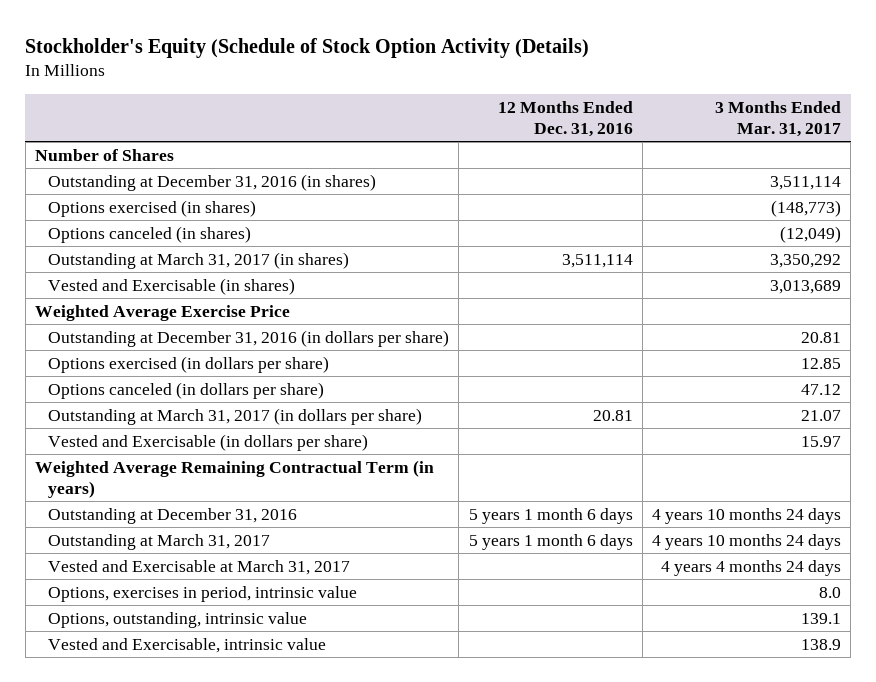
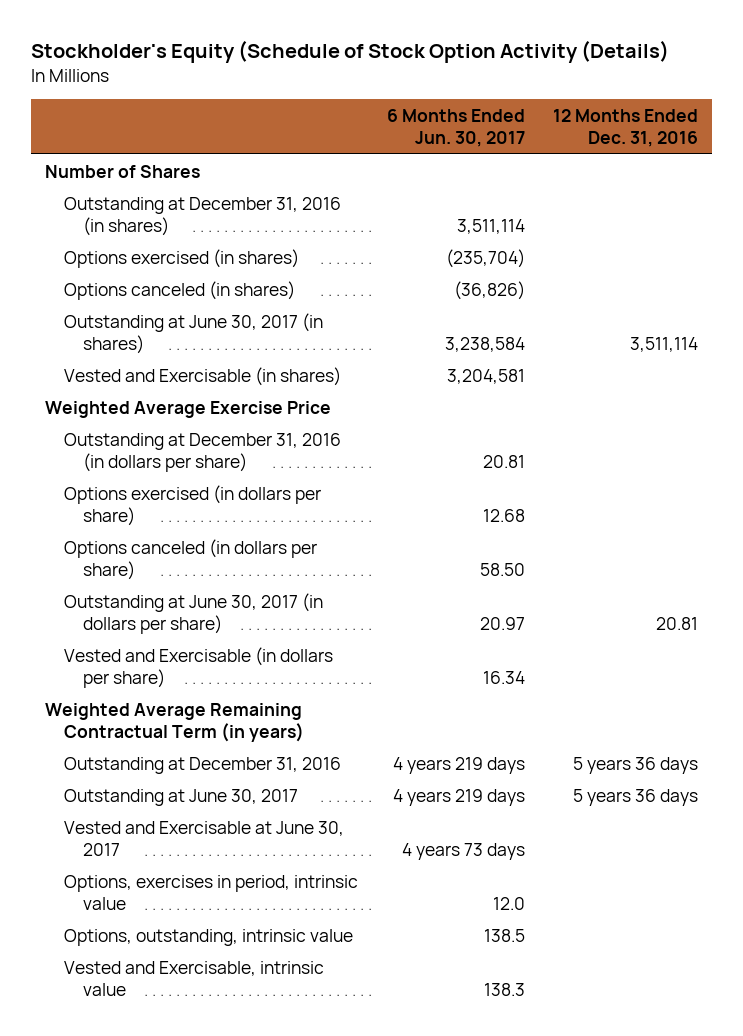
- | 12 Months Ended Dec. 31, 2016 | 3 Months Ended Mar. 31, 2017
+ | 6 Months Ended Jun. 30, 2017 | 12 Months Ended Dec. 31, 2016
- Outstanding at March 31, 2017 (in shares) | 3,511,114 | 3,350,292
+ Outstanding at June 30, 2017 (in shares) | 3,238,584 | 3,511,114
- Outstanding at March 31, 2017 (in dollars per share) | 20.81 | 21.07
+ Outstanding at June 30, 2017 (in dollars per share) | 20.97 | 20.81
- Outstanding at December 31, 2016 | 5 years 1 month 6 days | 4 years 10 months 24 days
- Outstanding at March 31, 2017 | 5 years 1 month 6 days | 4 years 10 months 24 days
- Vested and Exercisable at March 31, 2017 | | 4 years 4 months 24 days
+ Outstanding at December 31, 2016 | 4 years 219 days | 5 years 36 days
+ Outstanding at June 30, 2017 | 4 years 219 days | 5 years 36 days
+ Vested and Exercisable at June 30, 2017 | 4 years 73 days |

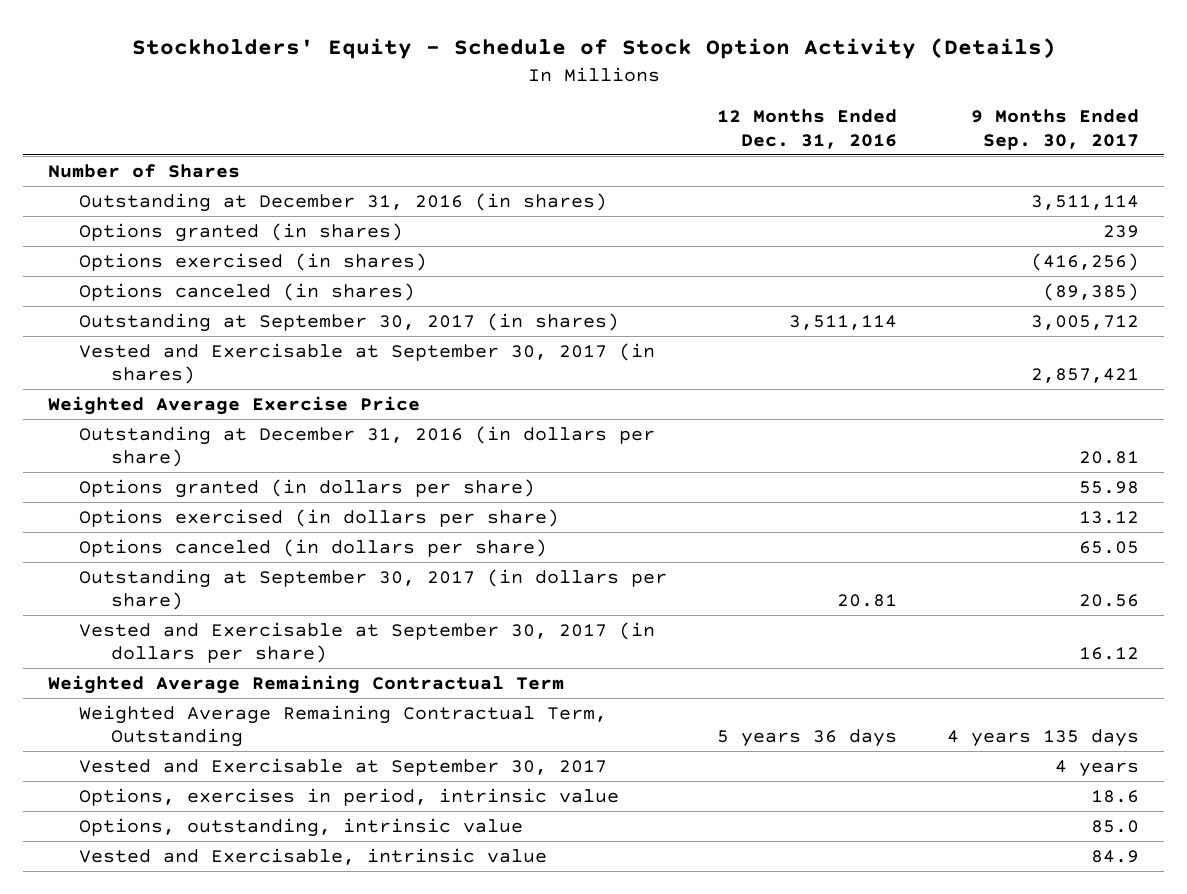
- Stockholder's Equity (Schedule of Stock Option Activity (Details)
+ Stockholders' Equity - Schedule of Stock Option Activity (Details)
- | 6 Months Ended Jun. 30, 2017 | 12 Months Ended Dec. 31, 2016
+ | 12 Months Ended Dec. 31, 2016 | 9 Months Ended Sep. 30, 2017
+ Options granted (in shares) | | 239
- Outstanding at June 30, 2017 (in shares) | 3,238,584 | 3,511,114
- Vested and Exercisable (in shares) | 3,204,581 |
+ Outstanding at September 30, 2017 (in shares) | 3,511,114 | 3,005,712
+ Vested and Exercisable at September 30, 2017 (in shares) | | 2,857,421
+ Options granted (in dollars per share) | | 55.98
- Outstanding at June 30, 2017 (in dollars per share) | 20.97 | 20.81
- Vested and Exercisable (in dollars per share) | 16.34 |
- Weighted Average Remaining Contractual Term (in years)
- Outstanding at December 31, 2016 | 4 years 219 days | 5 years 36 days
- Outstanding at June 30, 2017 | 4 years 219 days | 5 years 36 days
- Vested and Exercisable at June 30, 2017 | 4 years 73 days |
+ Outstanding at September 30, 2017 (in dollars per share) | 20.81 | 20.56
+ Vested and Exercisable at September 30, 2017 (in dollars per share) | | 16.12
+ Weighted Average Remaining Contractual Term
+ Weighted Average Remaining Contractual Term, Outstanding | 5 years 36 days | 4 years 135 days
+ Vested and Exercisable at September 30, 2017 | | 4 years

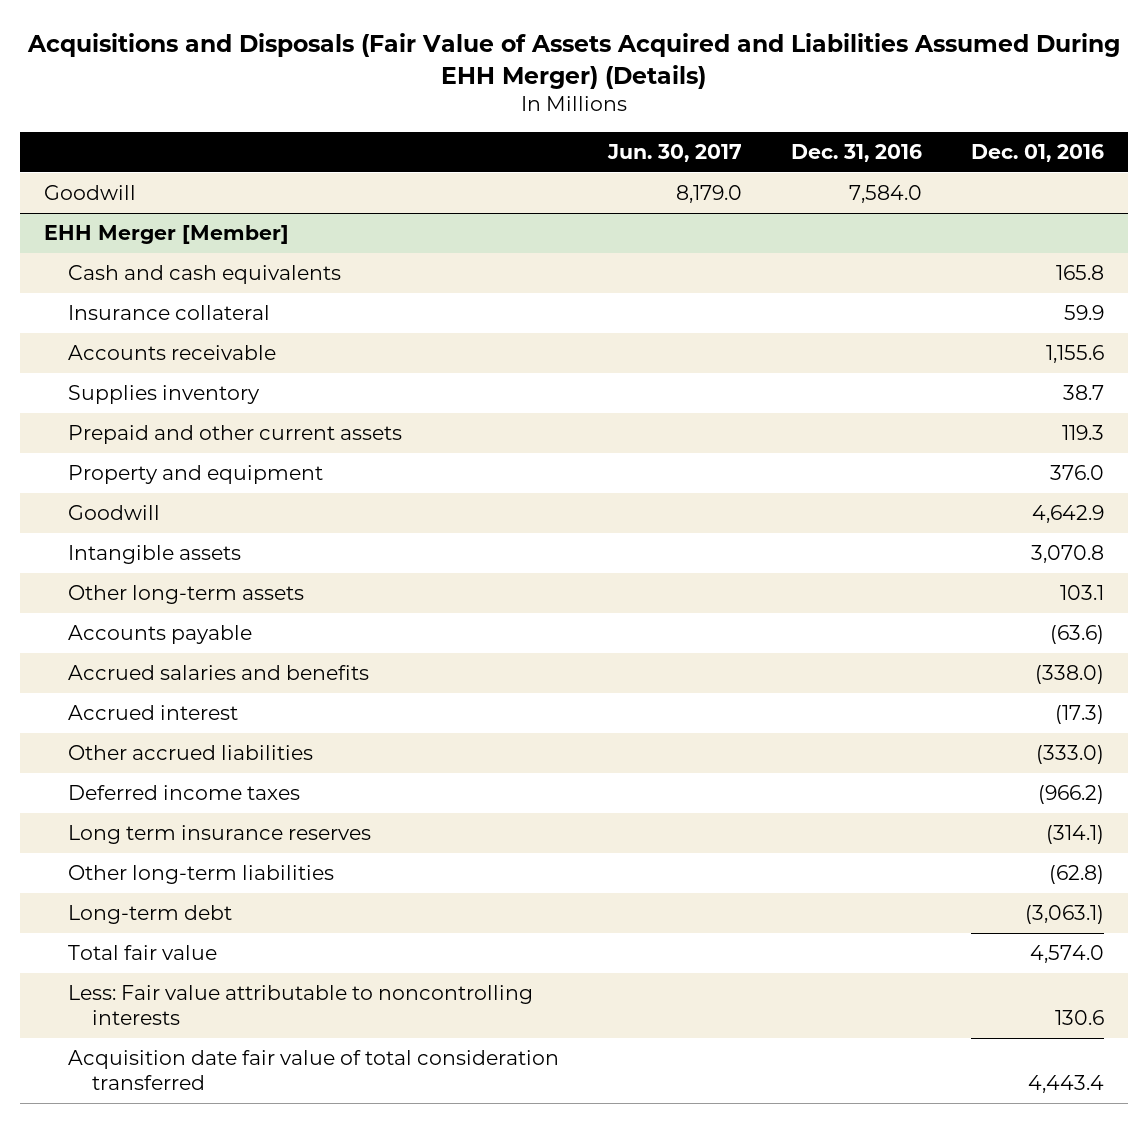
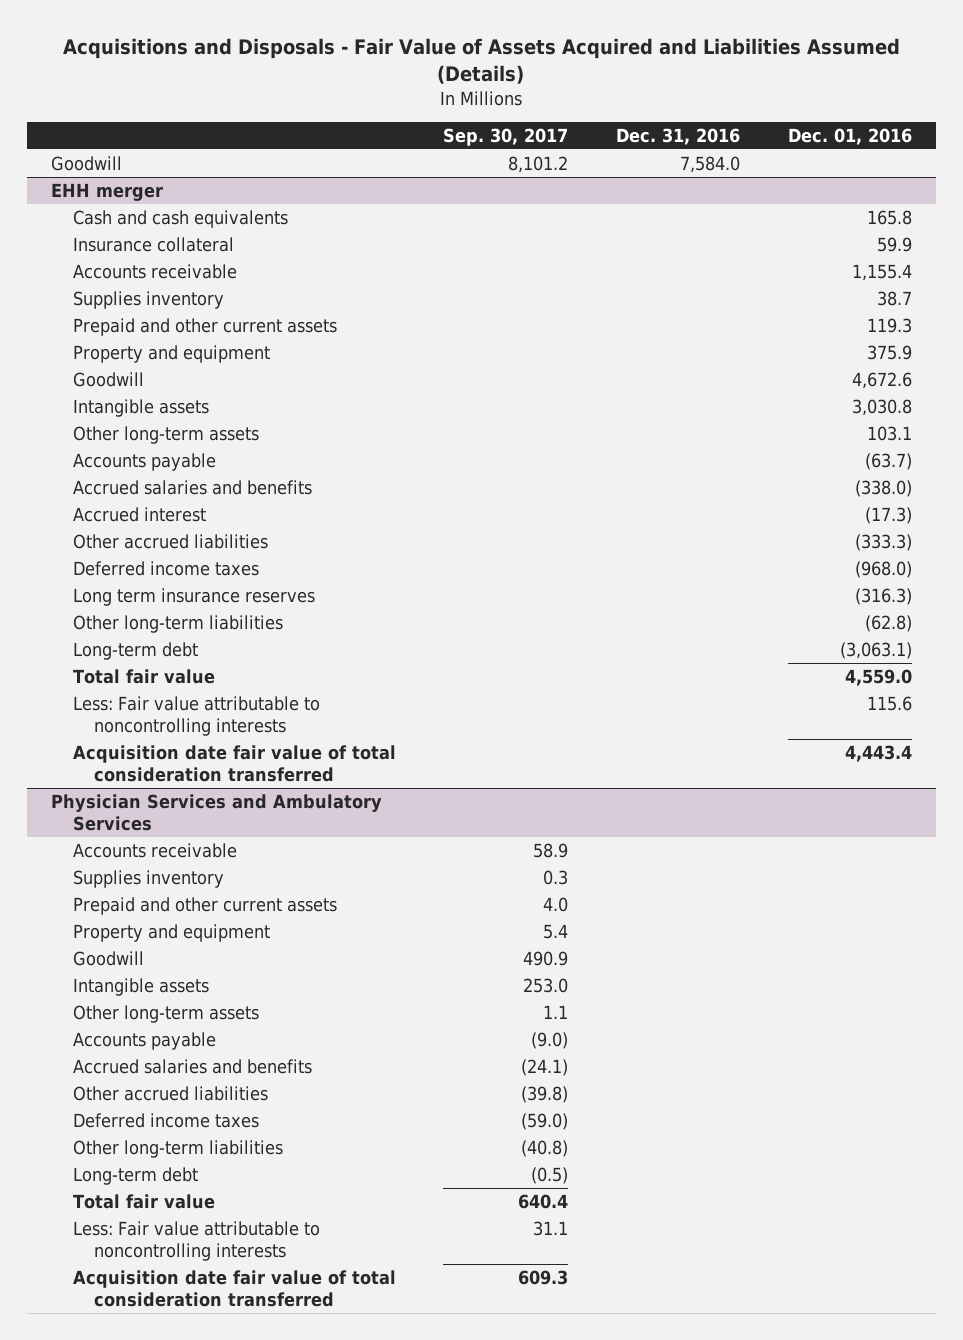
- Acquisitions and Disposals (Fair Value of Assets Acquired and Liabilities Assumed During EHH Merger) (Details)
+ Acquisitions and Disposals - Fair Value of Assets Acquired and Liabilities Assumed (Details)
- | Jun. 30, 2017 | Dec. 31, 2016 | Dec. 01, 2016
+ | Sep. 30, 2017 | Dec. 31, 2016 | Dec. 01, 2016
- EHH Merger [Member]
+ EHH merger
- Accounts receivable | | | 1,155.6
+ Accounts receivable | | | 1,155.4
- Property and equipment | | | 376.0
- Goodwill | | | 4,642.9
- Intangible assets | | | 3,070.8
+ Property and equipment | | | 375.9
+ Goodwill | | | 4,672.6
+ Intangible assets | | | 3,030.8
- Accounts payable | | | (63.6)
+ Accounts payable | | | (63.7)
- Other accrued liabilities | | | (333.0)
- Deferred income taxes | | | (966.2)
- Long term insurance reserves | | | (314.1)
+ Other accrued liabilities | | | (333.3)
+ Deferred income taxes | | | (968.0)
+ Long term insurance reserves | | | (316.3)
- Total fair value | | | 4,574.0
- Less: Fair value attributable to noncontrolling interests | | | 130.6
+ Total fair value | | | 4,559.0
+ Less: Fair value attributable to noncontrolling interests | | | 115.6
+ Physician Services and Ambulatory Services
+ Accounts receivable | 58.9 | |
+ Supplies inventory | 0.3 | |
+ Prepaid and other current assets | 4.0 | |
+ Property and equipment | 5.4 | |
+ Goodwill | 490.9 | |
+ Intangible assets | 253.0 | |
+ Other long-term assets | 1.1 | |
+ Accounts payable | (9.0) | |
+ Accrued salaries and benefits | (24.1) | |
+ Other accrued liabilities | (39.8) | |
+ Deferred income taxes | (59.0) | |
+ Other long-term liabilities | (40.8) | |
+ Long-term debt | (0.5) | |
+ Total fair value | 640.4 | |
+ Less: Fair value attributable to noncontrolling interests | 31.1 | |
+ Acquisition date fair value of total consideration transferred | 609.3 | |

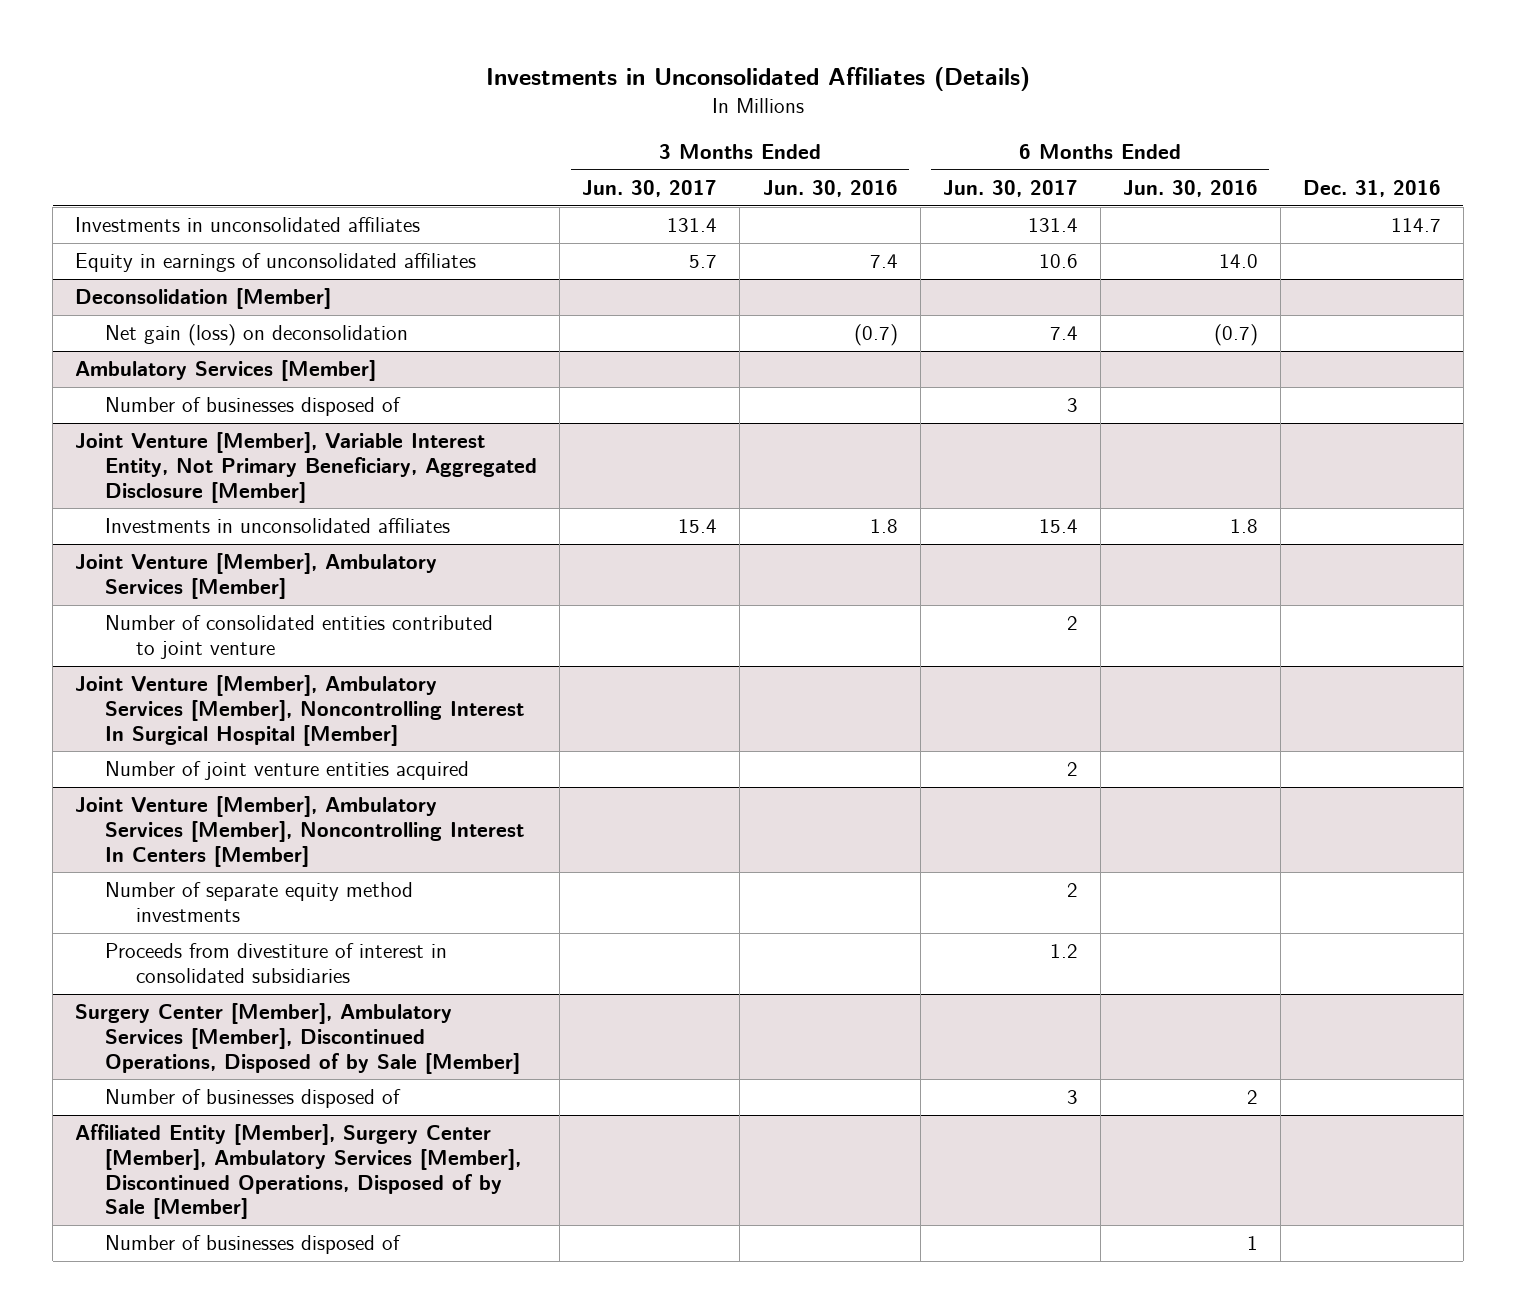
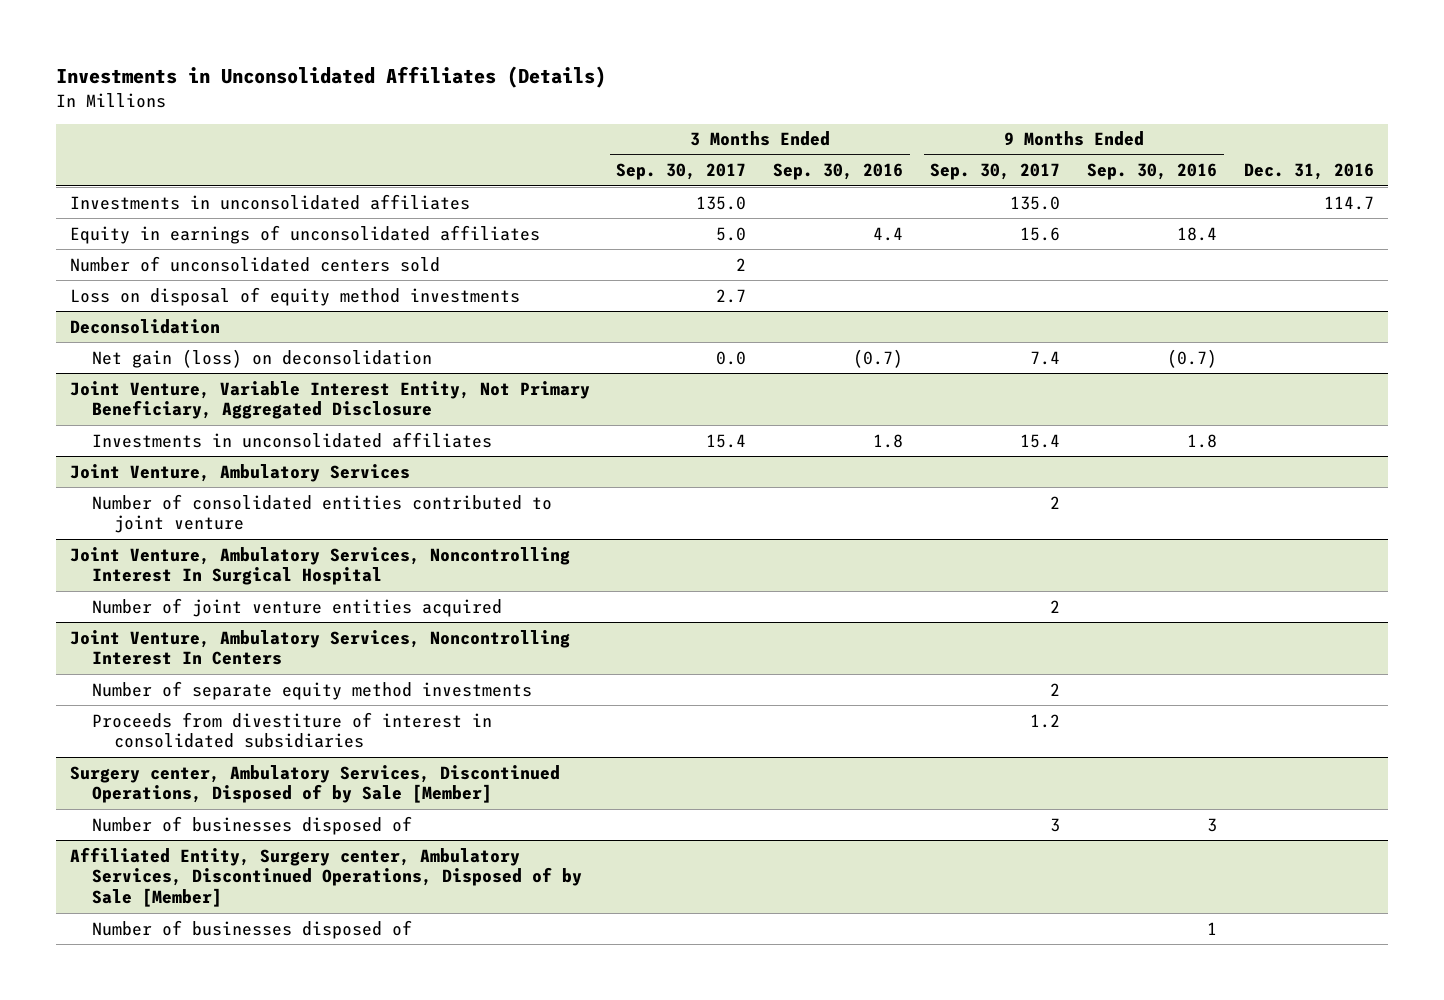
- | 3 Months Ended Jun. 30, 2017 | 3 Months Ended Jun. 30, 2016 | 6 Months Ended Jun. 30, 2017 | 6 Months Ended Jun. 30, 2016 | Dec. 31, 2016
+ | 3 Months Ended Sep. 30, 2017 | 3 Months Ended Sep. 30, 2016 | 9 Months Ended Sep. 30, 2017 | 9 Months Ended Sep. 30, 2016 | Dec. 31, 2016
- Deconsolidation [Member]
+ Number of unconsolidated centers sold | 2 | | | |
+ Loss on disposal of equity method investments | 2.7 | | | |
+ Deconsolidation
- Ambulatory Services [Member]
- Number of businesses disposed of | | | 3 | |
- Joint Venture [Member], Variable Interest Entity, Not Primary Beneficiary, Aggregated Disclosure [Member]
+ Joint Venture, Variable Interest Entity, Not Primary Beneficiary, Aggregated Disclosure
- Joint Venture [Member], Ambulatory Services [Member]
+ Joint Venture, Ambulatory Services
- Joint Venture [Member], Ambulatory Services [Member], Noncontrolling Interest In Surgical Hospital [Member]
+ Joint Venture, Ambulatory Services, Noncontrolling Interest In Surgical Hospital
- Joint Venture [Member], Ambulatory Services [Member], Noncontrolling Interest In Centers [Member]
+ Joint Venture, Ambulatory Services, Noncontrolling Interest In Centers
- Surgery Center [Member], Ambulatory Services [Member], Discontinued Operations, Disposed of by Sale [Member]
+ Surgery center, Ambulatory Services, Discontinued Operations, Disposed of by Sale [Member]
- Affiliated Entity [Member], Surgery Center [Member], Ambulatory Services [Member], Discontinued Operations, Disposed of by Sale [Member]
+ Affiliated Entity, Surgery center, Ambulatory Services, Discontinued Operations, Disposed of by Sale [Member]

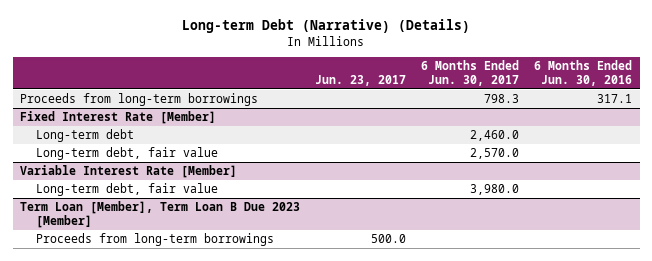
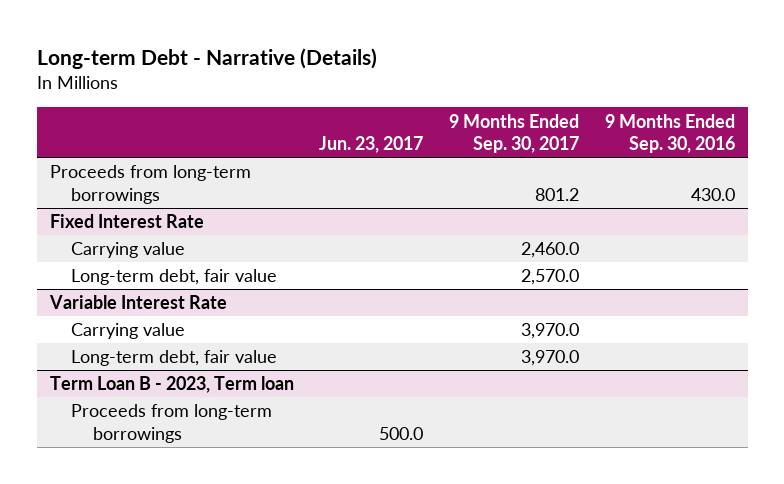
- Long-term Debt (Narrative) (Details)
+ Long-term Debt - Narrative (Details)
- | Jun. 23, 2017 | 6 Months Ended Jun. 30, 2017 | 6 Months Ended Jun. 30, 2016
+ | Jun. 23, 2017 | 9 Months Ended Sep. 30, 2017 | 9 Months Ended Sep. 30, 2016
- Fixed Interest Rate [Member]
- Long-term debt | | 2,460.0 |
+ Fixed Interest Rate
+ Carrying value | | 2,460.0 |
- Variable Interest Rate [Member]
+ Variable Interest Rate
+ Carrying value | | 3,970.0 |
- Term Loan [Member], Term Loan B Due 2023 [Member]
+ Term Loan B - 2023, Term loan

